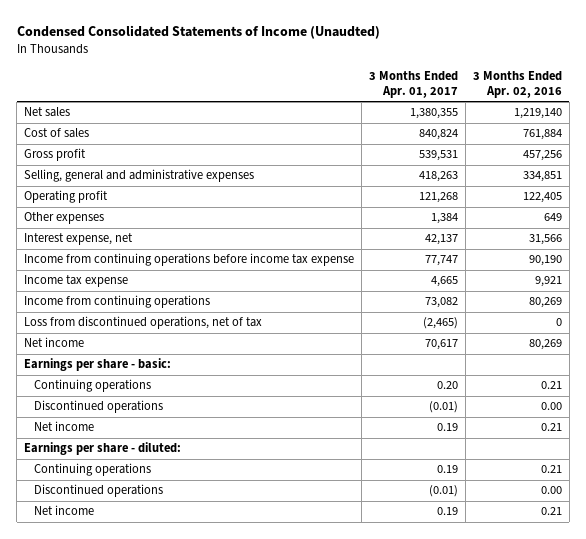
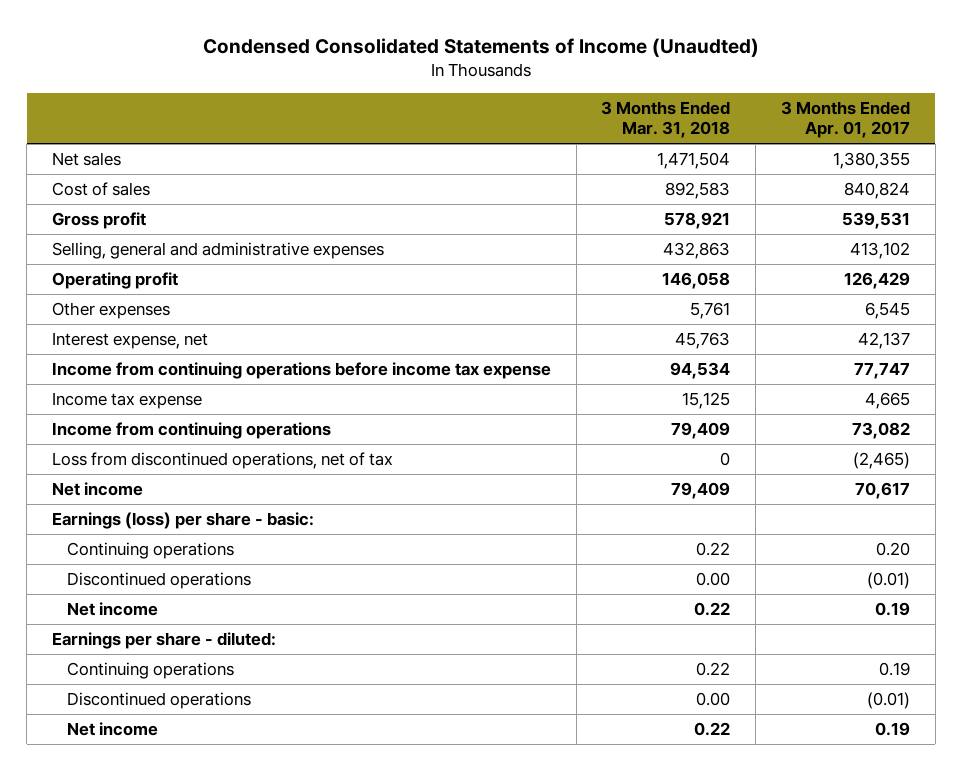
- | 3 Months Ended Apr. 01, 2017 | 3 Months Ended Apr. 02, 2016
+ | 3 Months Ended Mar. 31, 2018 | 3 Months Ended Apr. 01, 2017
- Selling, general and administrative expenses | 418,263 | 334,851
- Operating profit | 121,268 | 122,405
- Other expenses | 1,384 | 649
+ Selling, general and administrative expenses | 432,863 | 413,102
+ Operating profit | 146,058 | 126,429
+ Other expenses | 5,761 | 6,545
- Earnings per share - basic:
+ Earnings (loss) per share - basic:

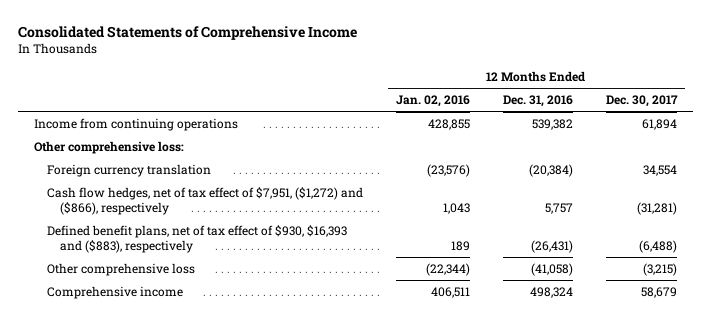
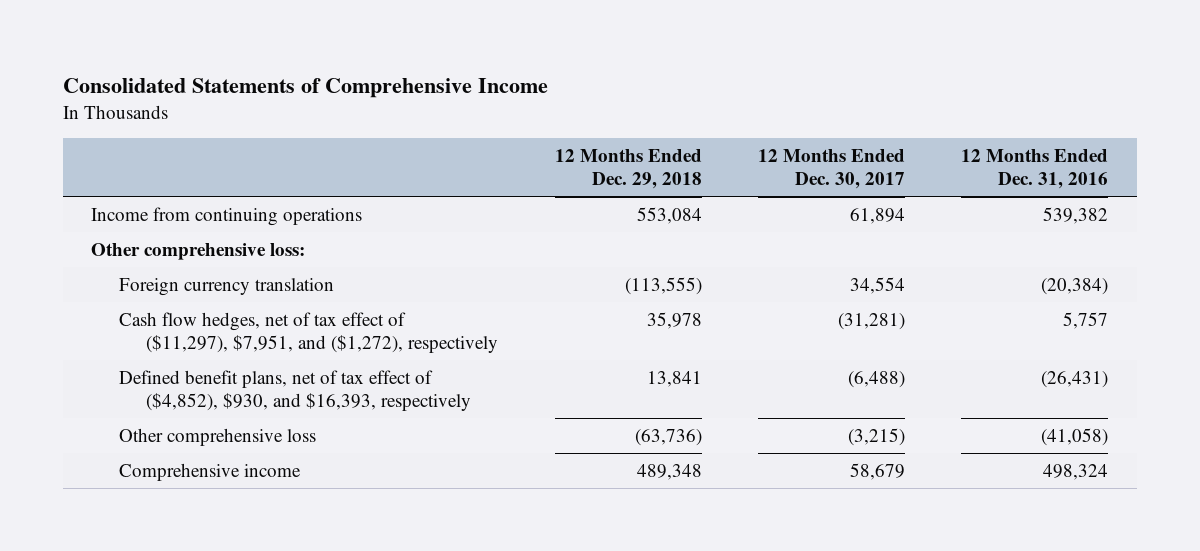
- | 12 Months Ended Jan. 02, 2016 | 12 Months Ended Dec. 31, 2016 | 12 Months Ended Dec. 30, 2017
+ | 12 Months Ended Dec. 29, 2018 | 12 Months Ended Dec. 30, 2017 | 12 Months Ended Dec. 31, 2016
- Cash flow hedges, net of tax effect of $7,951, ($1,272) and ($866), respectively | 1,043 | 5,757 | (31,281)
- Defined benefit plans, net of tax effect of $930, $16,393 and ($883), respectively | 189 | (26,431) | (6,488)
+ Cash flow hedges, net of tax effect of ($11,297), $7,951, and ($1,272), respectively | 35,978 | (31,281) | 5,757
+ Defined benefit plans, net of tax effect of ($4,852), $930, and $16,393, respectively | 13,841 | (6,488) | (26,431)

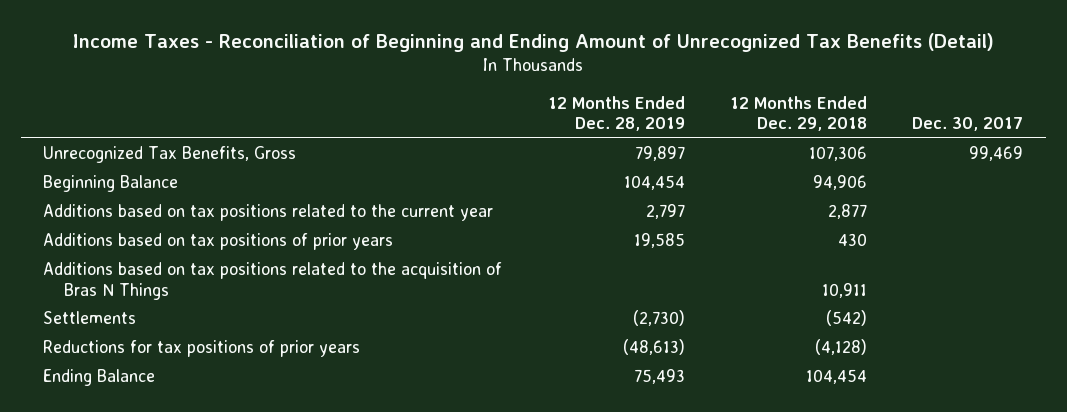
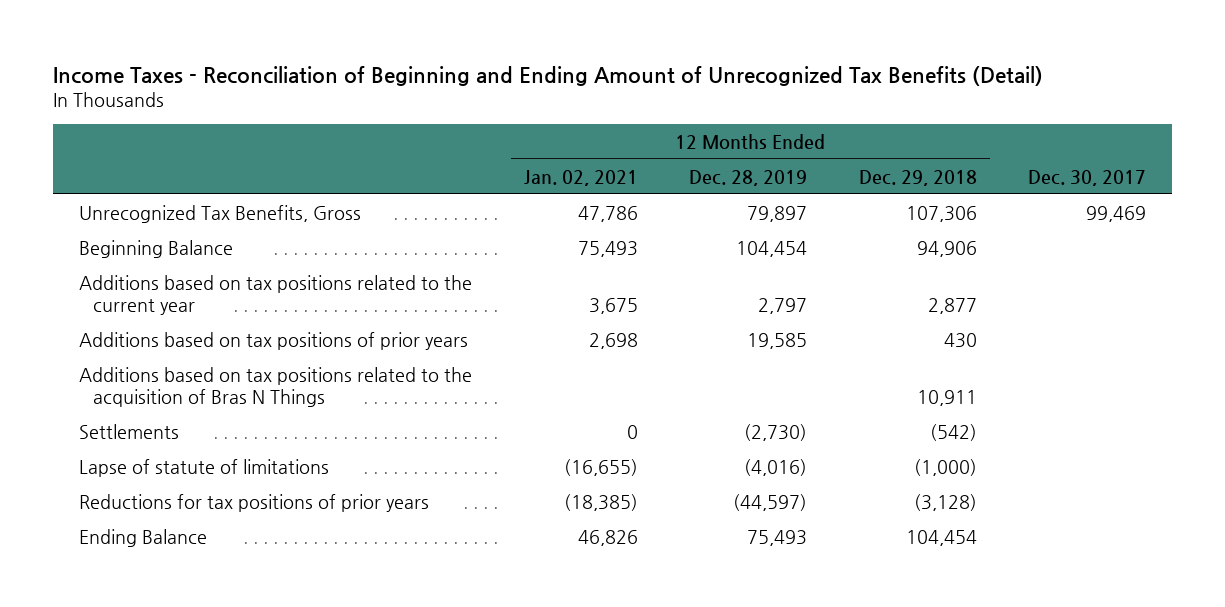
- | 12 Months Ended Dec. 28, 2019 | 12 Months Ended Dec. 29, 2018 | Dec. 30, 2017
+ | 12 Months Ended Jan. 02, 2021 | 12 Months Ended Dec. 28, 2019 | 12 Months Ended Dec. 29, 2018 | Dec. 30, 2017
- Reductions for tax positions of prior years | (48,613) | (4,128) |
+ Lapse of statute of limitations | (16,655) | (4,016) | (1,000) |
+ Reductions for tax positions of prior years | (18,385) | (44,597) | (3,128) |

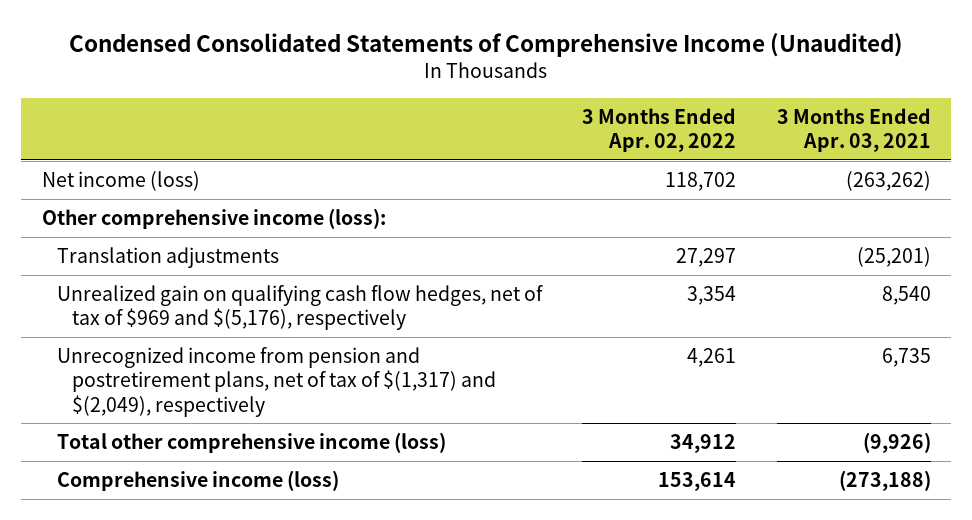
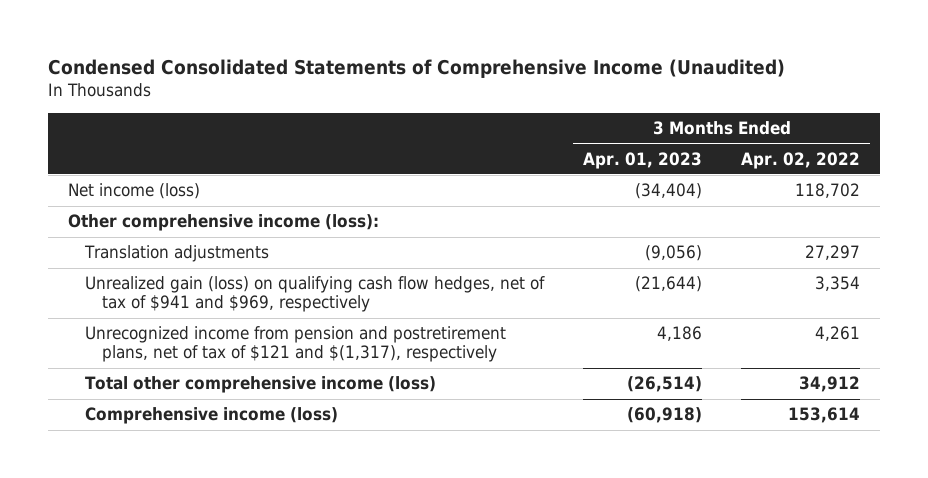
- | 3 Months Ended Apr. 02, 2022 | 3 Months Ended Apr. 03, 2021
+ | 3 Months Ended Apr. 01, 2023 | 3 Months Ended Apr. 02, 2022
- Unrealized gain on qualifying cash flow hedges, net of tax of $969 and $(5,176), respectively | 3,354 | 8,540
- Unrecognized income from pension and postretirement plans, net of tax of $(1,317) and $(2,049), respectively | 4,261 | 6,735
+ Unrealized gain (loss) on qualifying cash flow hedges, net of tax of $941 and $969, respectively | (21,644) | 3,354
+ Unrecognized income from pension and postretirement plans, net of tax of $121 and $(1,317), respectively | 4,186 | 4,261

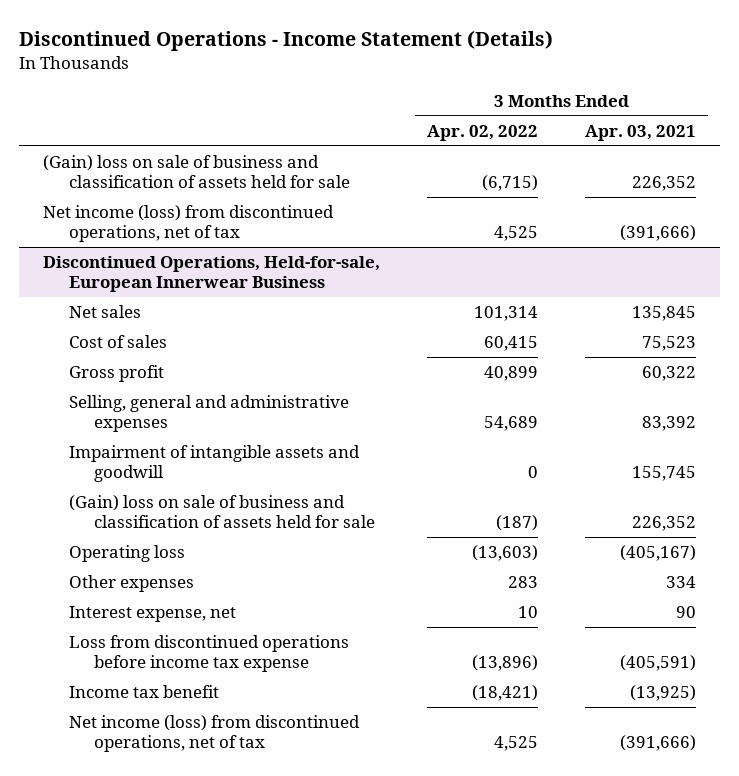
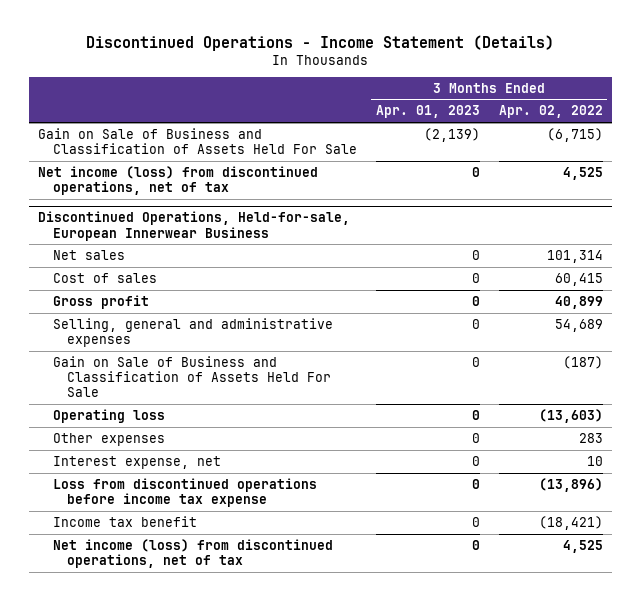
- | 3 Months Ended Apr. 02, 2022 | 3 Months Ended Apr. 03, 2021
+ | 3 Months Ended Apr. 01, 2023 | 3 Months Ended Apr. 02, 2022
- (Gain) loss on sale of business and classification of assets held for sale | (6,715) | 226,352
+ Gain on Sale of Business and Classification of Assets Held For Sale | (2,139) | (6,715)
@ Discontinued Operations, Held-for-sale, European Innerwear Business
- Impairment of intangible assets and goodwill | 0 | 155,745
- (Gain) loss on sale of business and classification of assets held for sale | (187) | 226,352
+ Gain on Sale of Business and Classification of Assets Held For Sale | 0 | (187)

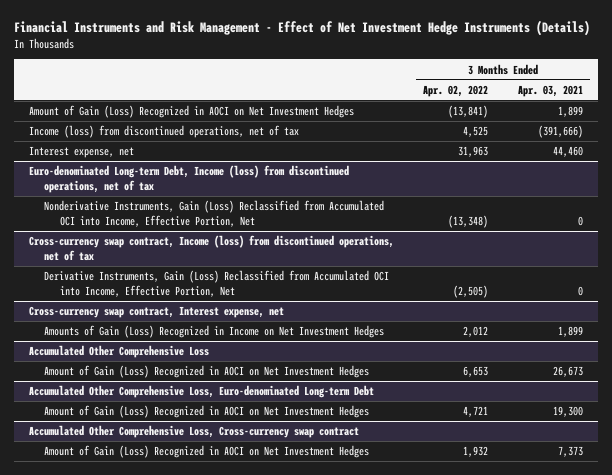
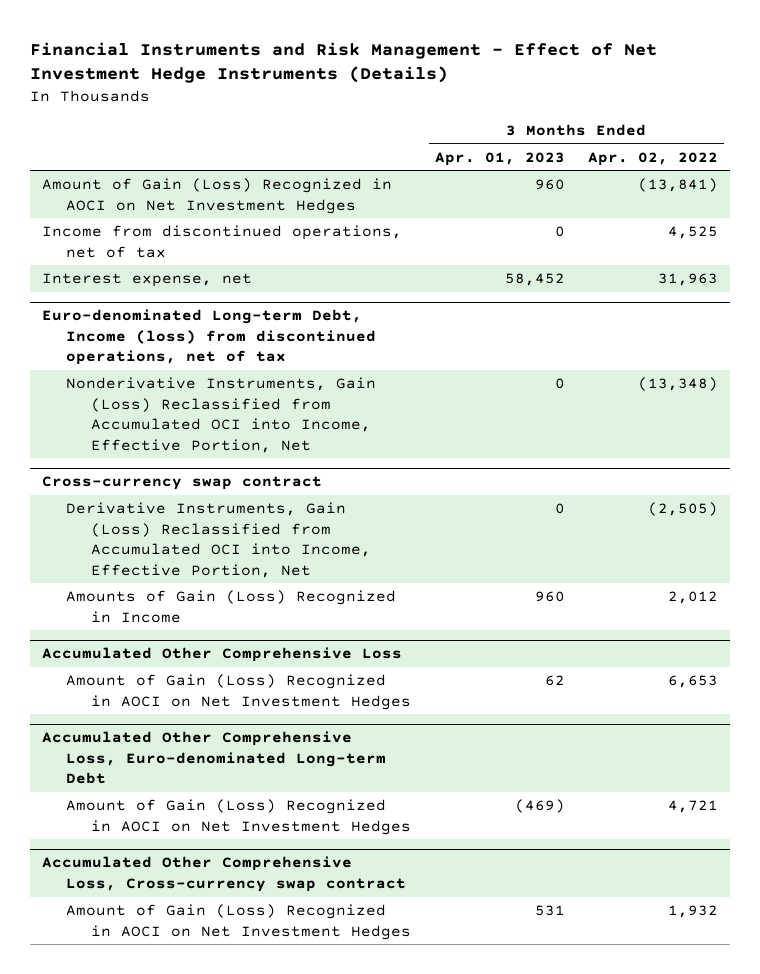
- | 3 Months Ended Apr. 02, 2022 | 3 Months Ended Apr. 03, 2021
+ | 3 Months Ended Apr. 01, 2023 | 3 Months Ended Apr. 02, 2022
- Income (loss) from discontinued operations, net of tax | 4,525 | (391,666)
+ Income from discontinued operations, net of tax | 0 | 4,525
- Cross-currency swap contract, Income (loss) from discontinued operations, net of tax
+ Cross-currency swap contract
- Cross-currency swap contract, Interest expense, net
- Amounts of Gain (Loss) Recognized in Income on Net Investment Hedges | 2,012 | 1,899
+ Amounts of Gain (Loss) Recognized in Income | 960 | 2,012

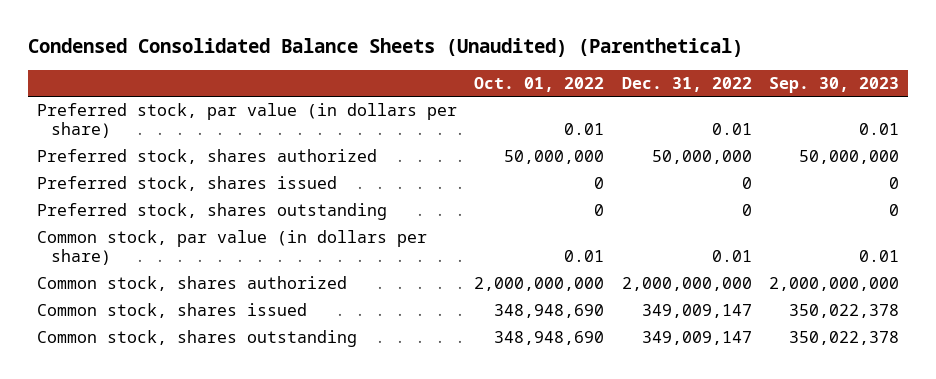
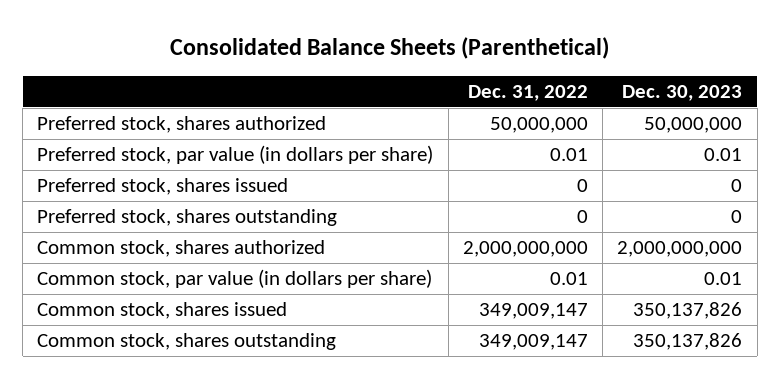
- Condensed Consolidated Balance Sheets (Unaudited) (Parenthetical)
+ Consolidated Balance Sheets (Parenthetical)
- | Oct. 01, 2022 | Dec. 31, 2022 | Sep. 30, 2023
+ | Dec. 31, 2022 | Dec. 30, 2023
moved down: Preferred stock, par value (in dollars per share) | 0.01 | 0.01
moved down: Common stock, par value (in dollars per share) | 0.01 | 0.01

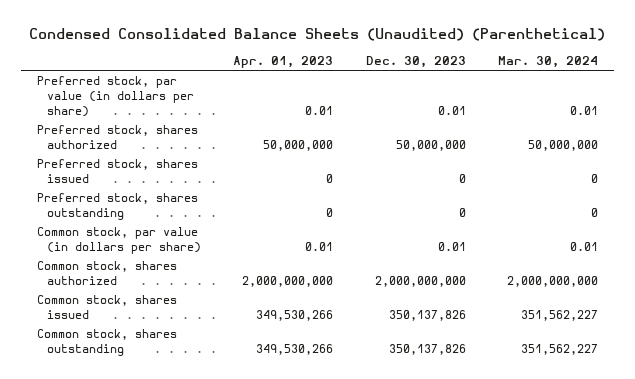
- Consolidated Balance Sheets (Parenthetical)
+ Condensed Consolidated Balance Sheets (Unaudited) (Parenthetical)
- | Dec. 31, 2022 | Dec. 30, 2023
+ | Apr. 01, 2023 | Dec. 30, 2023 | Mar. 30, 2024
moved down: Preferred stock, shares authorized | 50,000,000 | 50,000,000 | 50,000,000
moved down: Common stock, shares authorized | 2,000,000,000 | 2,000,000,000 | 2,000,000,000

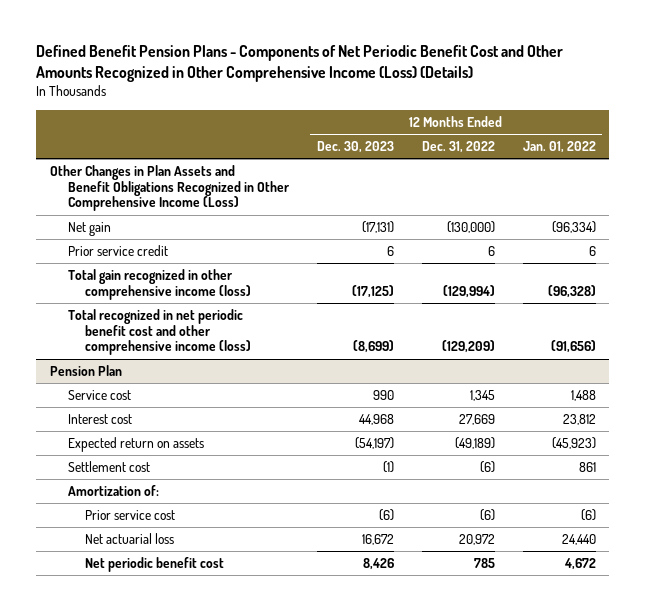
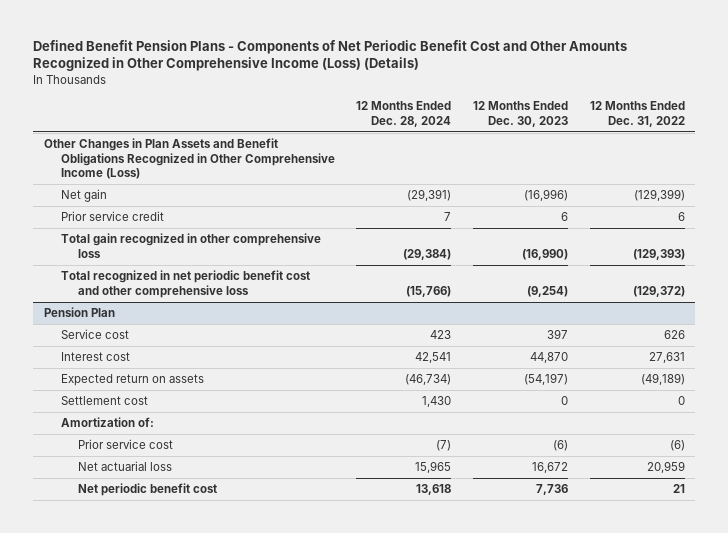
- | 12 Months Ended Dec. 30, 2023 | 12 Months Ended Dec. 31, 2022 | 12 Months Ended Jan. 01, 2022
+ | 12 Months Ended Dec. 28, 2024 | 12 Months Ended Dec. 30, 2023 | 12 Months Ended Dec. 31, 2022
- Net gain | (17,131) | (130,000) | (96,334)
+ Net gain | (29,391) | (16,996) | (129,399)
- Total gain recognized in other comprehensive income (loss) | (17,125) | (129,994) | (96,328)
- Total recognized in net periodic benefit cost and other comprehensive income (loss) | (8,699) | (129,209) | (91,656)
+ Total gain recognized in other comprehensive loss | (29,384) | (16,990) | (129,393)
+ Total recognized in net periodic benefit cost and other comprehensive loss | (15,766) | (9,254) | (129,372)
@ Pension Plan
- Service cost | 990 | 1,345 | 1,488
- Interest cost | 44,968 | 27,669 | 23,812
+ Service cost | 423 | 397 | 626
+ Interest cost | 42,541 | 44,870 | 27,631
- Settlement cost | (1) | (6) | 861
+ Settlement cost | 1,430 | 0 | 0
- Net actuarial loss | 16,672 | 20,972 | 24,440
- Net periodic benefit cost | 8,426 | 785 | 4,672
+ Net actuarial loss | 15,965 | 16,672 | 20,959
+ Net periodic benefit cost | 13,618 | 7,736 | 21

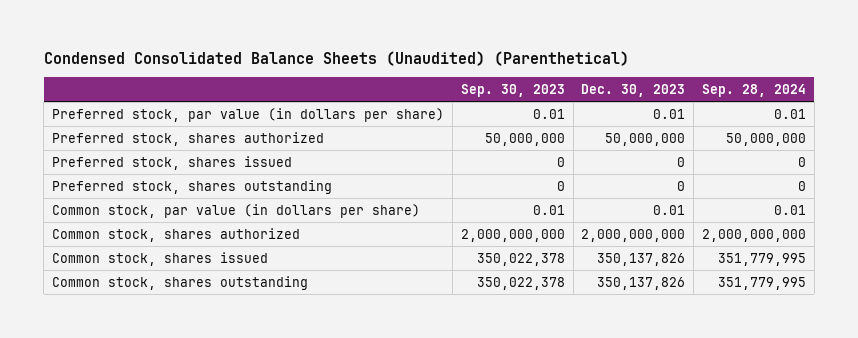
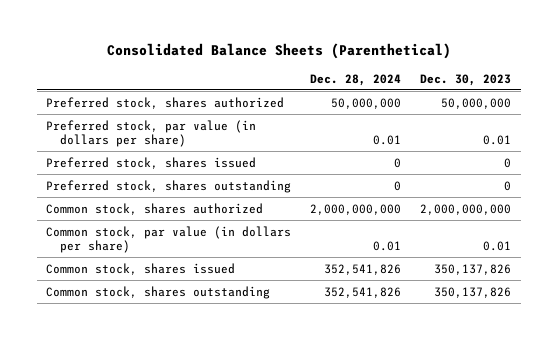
- Condensed Consolidated Balance Sheets (Unaudited) (Parenthetical)
+ Consolidated Balance Sheets (Parenthetical)
- | Sep. 30, 2023 | Dec. 30, 2023 | Sep. 28, 2024
+ | Dec. 28, 2024 | Dec. 30, 2023
moved down: Preferred stock, par value (in dollars per share) | 0.01 | 0.01
moved down: Common stock, par value (in dollars per share) | 0.01 | 0.01

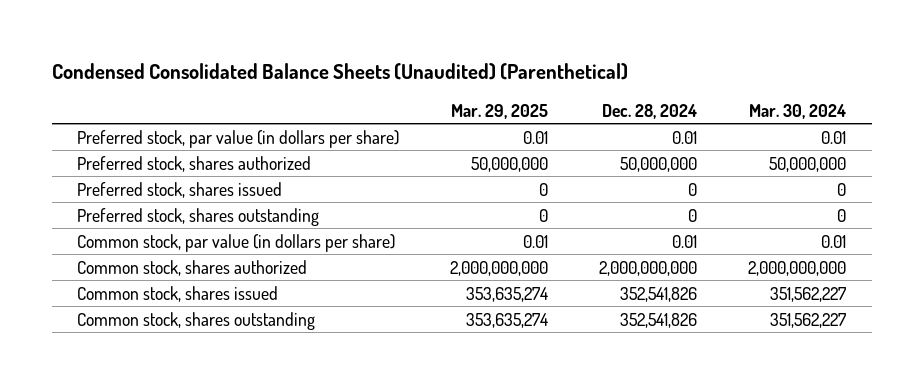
- Consolidated Balance Sheets (Parenthetical)
+ Condensed Consolidated Balance Sheets (Unaudited) (Parenthetical)
- | Dec. 28, 2024 | Dec. 30, 2023
+ | Mar. 29, 2025 | Dec. 28, 2024 | Mar. 30, 2024
moved down: Preferred stock, shares authorized | 50,000,000 | 50,000,000 | 50,000,000
moved down: Common stock, shares authorized | 2,000,000,000 | 2,000,000,000 | 2,000,000,000

